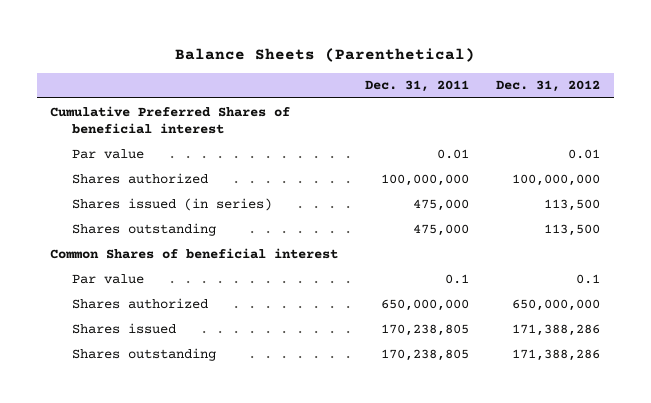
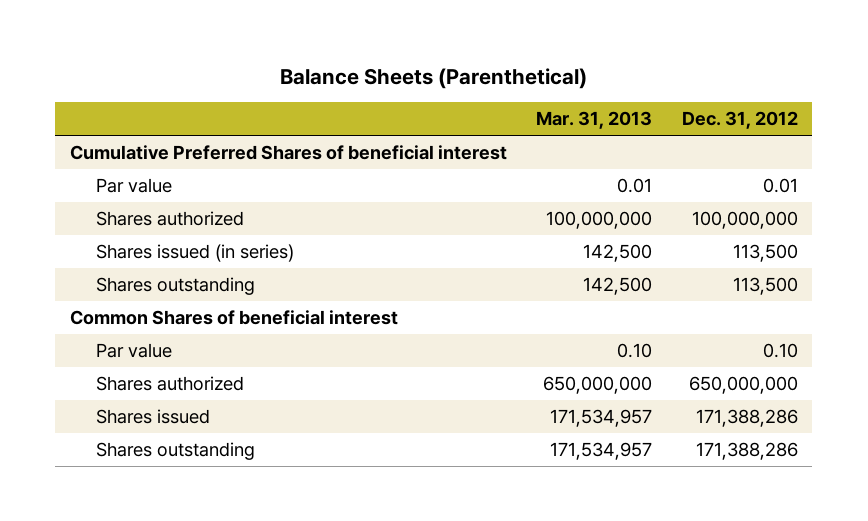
- | Dec. 31, 2011 | Dec. 31, 2012
+ | Mar. 31, 2013 | Dec. 31, 2012
- Par value | 0.1 | 0.1
+ Par value | 0.10 | 0.10

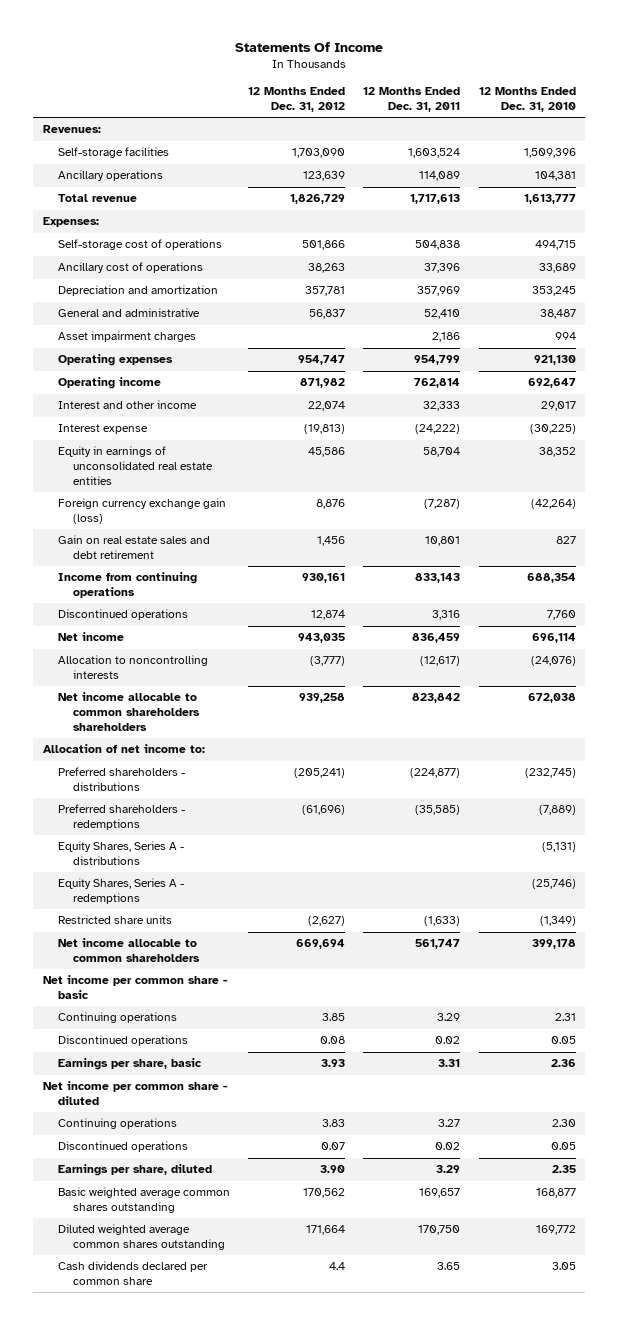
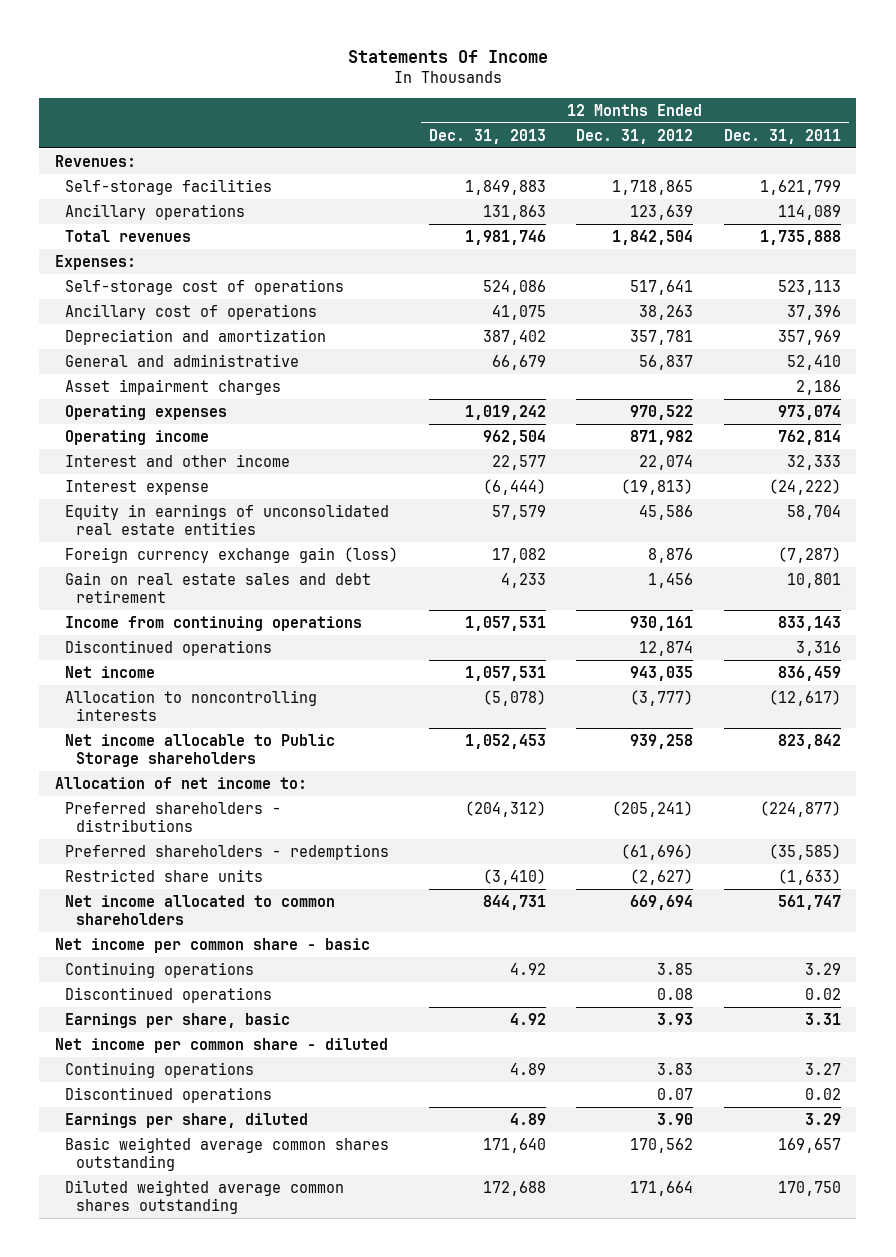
- | 12 Months Ended Dec. 31, 2012 | 12 Months Ended Dec. 31, 2011 | 12 Months Ended Dec. 31, 2010
+ | 12 Months Ended Dec. 31, 2013 | 12 Months Ended Dec. 31, 2012 | 12 Months Ended Dec. 31, 2011
- Self-storage facilities | 1,703,090 | 1,603,524 | 1,509,396
+ Self-storage facilities | 1,849,883 | 1,718,865 | 1,621,799
- Total revenue | 1,826,729 | 1,717,613 | 1,613,777
+ Total revenues | 1,981,746 | 1,842,504 | 1,735,888
- Self-storage cost of operations | 501,866 | 504,838 | 494,715
+ Self-storage cost of operations | 524,086 | 517,641 | 523,113
- Operating expenses | 954,747 | 954,799 | 921,130
+ Operating expenses | 1,019,242 | 970,522 | 973,074
- Net income allocable to common shareholders shareholders | 939,258 | 823,842 | 672,038
+ Net income allocable to Public Storage shareholders | 1,052,453 | 939,258 | 823,842
- Equity Shares, Series A - distributions | | | (5,131)
- Equity Shares, Series A - redemptions | | | (25,746)
- Net income allocable to common shareholders | 669,694 | 561,747 | 399,178
+ Net income allocated to common shareholders | 844,731 | 669,694 | 561,747
- Cash dividends declared per common share | 4.4 | 3.65 | 3.05

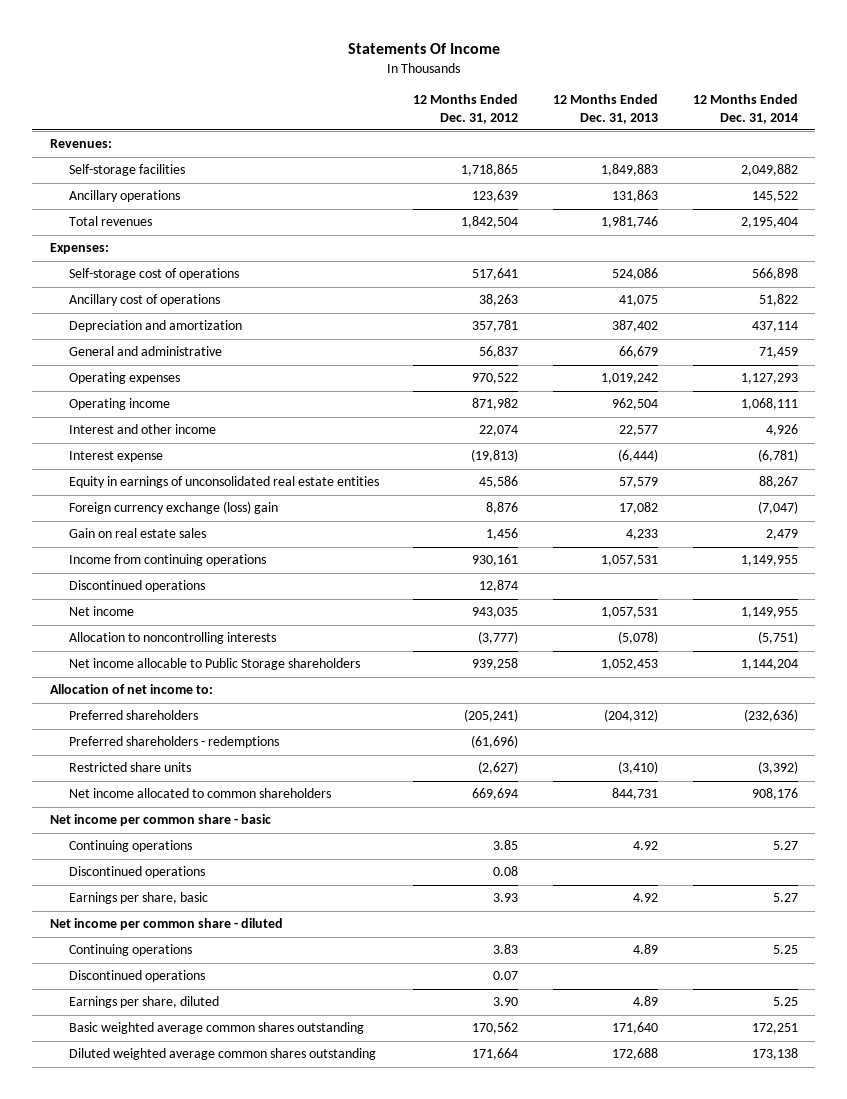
- | 12 Months Ended Dec. 31, 2013 | 12 Months Ended Dec. 31, 2012 | 12 Months Ended Dec. 31, 2011
+ | 12 Months Ended Dec. 31, 2012 | 12 Months Ended Dec. 31, 2013 | 12 Months Ended Dec. 31, 2014
- Asset impairment charges | | | 2,186
- Foreign currency exchange gain (loss) | 17,082 | 8,876 | (7,287)
- Gain on real estate sales and debt retirement | 4,233 | 1,456 | 10,801
+ Foreign currency exchange (loss) gain | 8,876 | 17,082 | (7,047)
+ Gain on real estate sales | 1,456 | 4,233 | 2,479
- Preferred shareholders - distributions | (204,312) | (205,241) | (224,877)
+ Preferred shareholders | (205,241) | (204,312) | (232,636)

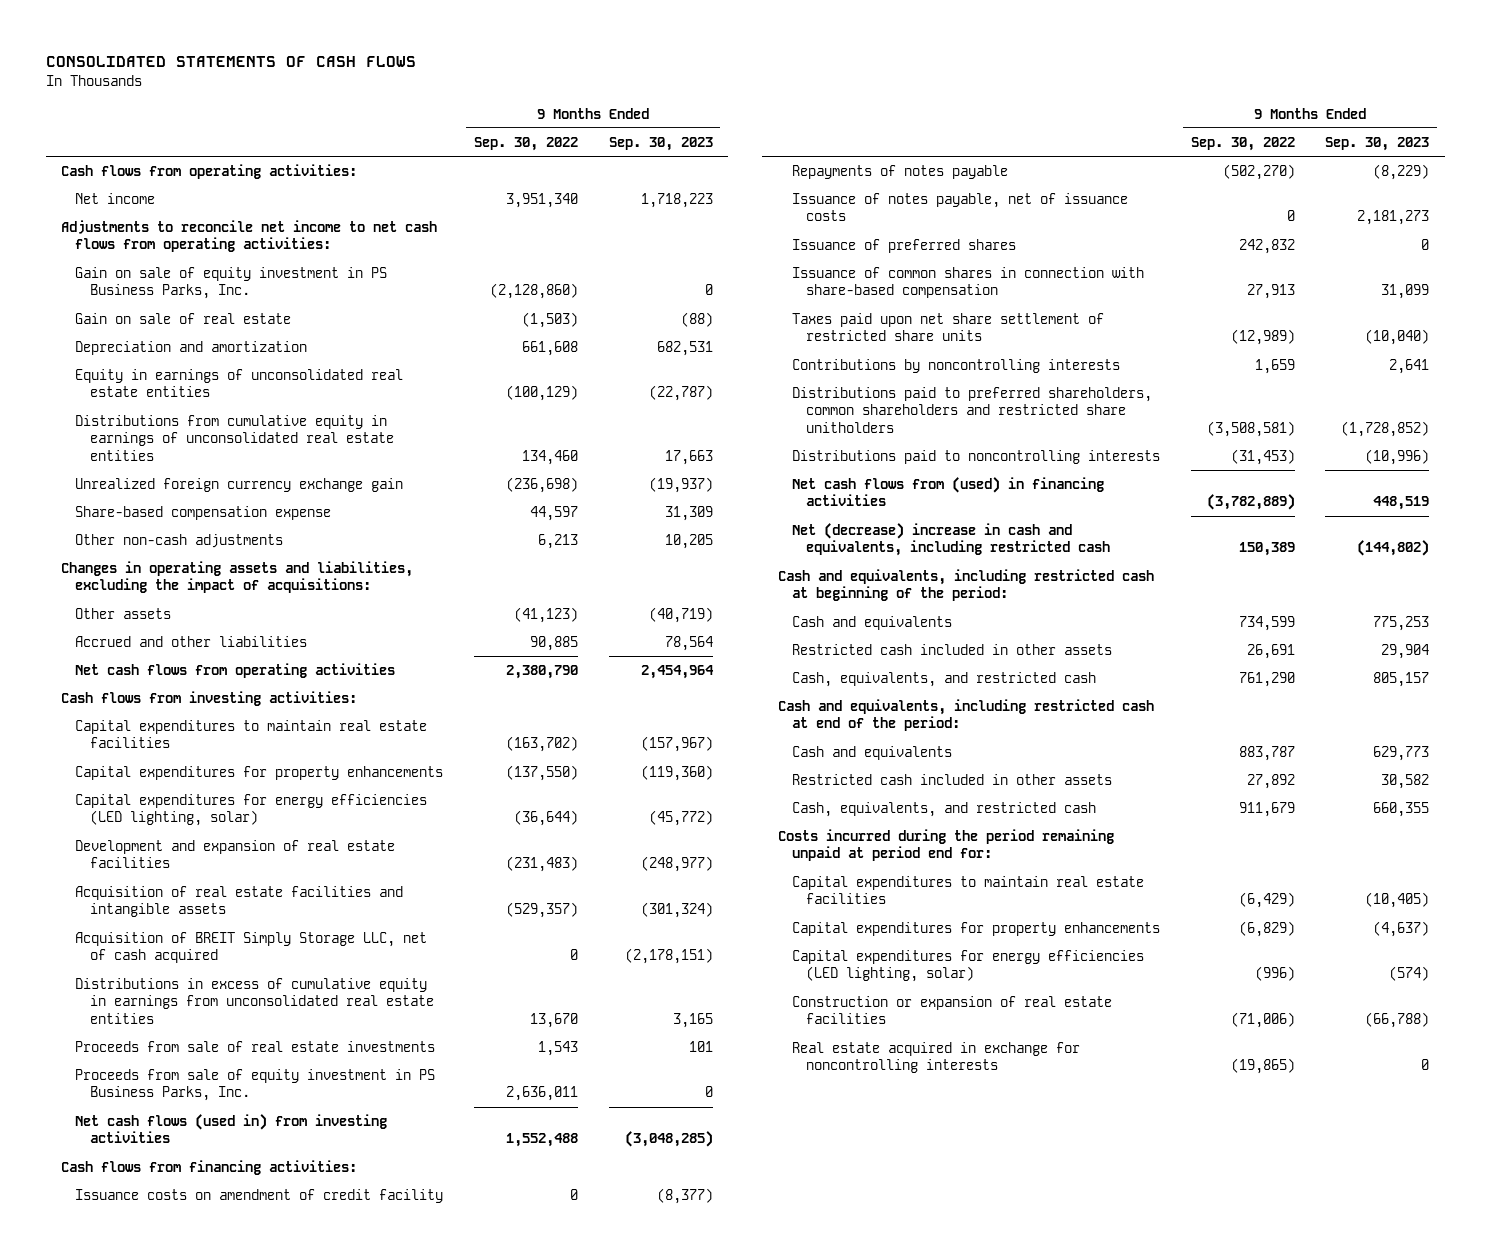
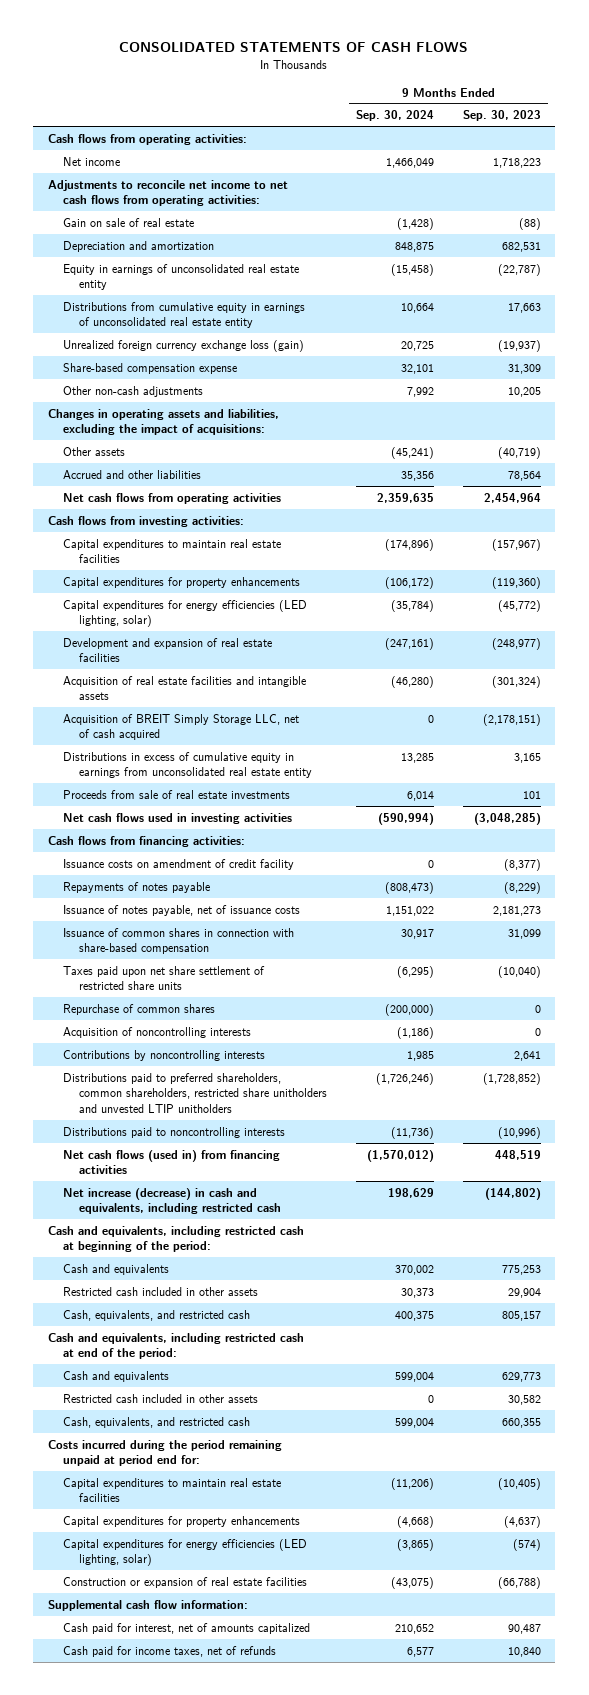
- | 9 Months Ended Sep. 30, 2022 | 9 Months Ended Sep. 30, 2023
+ | 9 Months Ended Sep. 30, 2024 | 9 Months Ended Sep. 30, 2023
- Gain on sale of equity investment in PS Business Parks, Inc. | (2,128,860) | 0
- Equity in earnings of unconsolidated real estate entities | (100,129) | (22,787)
- Distributions from cumulative equity in earnings of unconsolidated real estate entities | 134,460 | 17,663
- Unrealized foreign currency exchange gain | (236,698) | (19,937)
+ Equity in earnings of unconsolidated real estate entity | (15,458) | (22,787)
+ Distributions from cumulative equity in earnings of unconsolidated real estate entity | 10,664 | 17,663
+ Unrealized foreign currency exchange loss (gain) | 20,725 | (19,937)
- Distributions in excess of cumulative equity in earnings from unconsolidated real estate entities | 13,670 | 3,165
+ Distributions in excess of cumulative equity in earnings from unconsolidated real estate entity | 13,285 | 3,165
- Proceeds from sale of equity investment in PS Business Parks, Inc. | 2,636,011 | 0
- Net cash flows (used in) from investing activities | 1,552,488 | (3,048,285)
+ Net cash flows used in investing activities | (590,994) | (3,048,285)
- Issuance of preferred shares | 242,832 | 0
+ Repurchase of common shares | (200,000) | 0
+ Acquisition of noncontrolling interests | (1,186) | 0
- Distributions paid to preferred shareholders, common shareholders and restricted share unitholders | (3,508,581) | (1,728,852)
+ Distributions paid to preferred shareholders, common shareholders, restricted share unitholders and unvested LTIP unitholders | (1,726,246) | (1,728,852)
- Net cash flows from (used) in financing activities | (3,782,889) | 448,519
- Net (decrease) increase in cash and equivalents, including restricted cash | 150,389 | (144,802)
+ Net cash flows (used in) from financing activities | (1,570,012) | 448,519
+ Net increase (decrease) in cash and equivalents, including restricted cash | 198,629 | (144,802)
- Real estate acquired in exchange for noncontrolling interests | (19,865) | 0
+ Supplemental cash flow information:
+ Cash paid for interest, net of amounts capitalized | 210,652 | 90,487
+ Cash paid for income taxes, net of refunds | 6,577 | 10,840

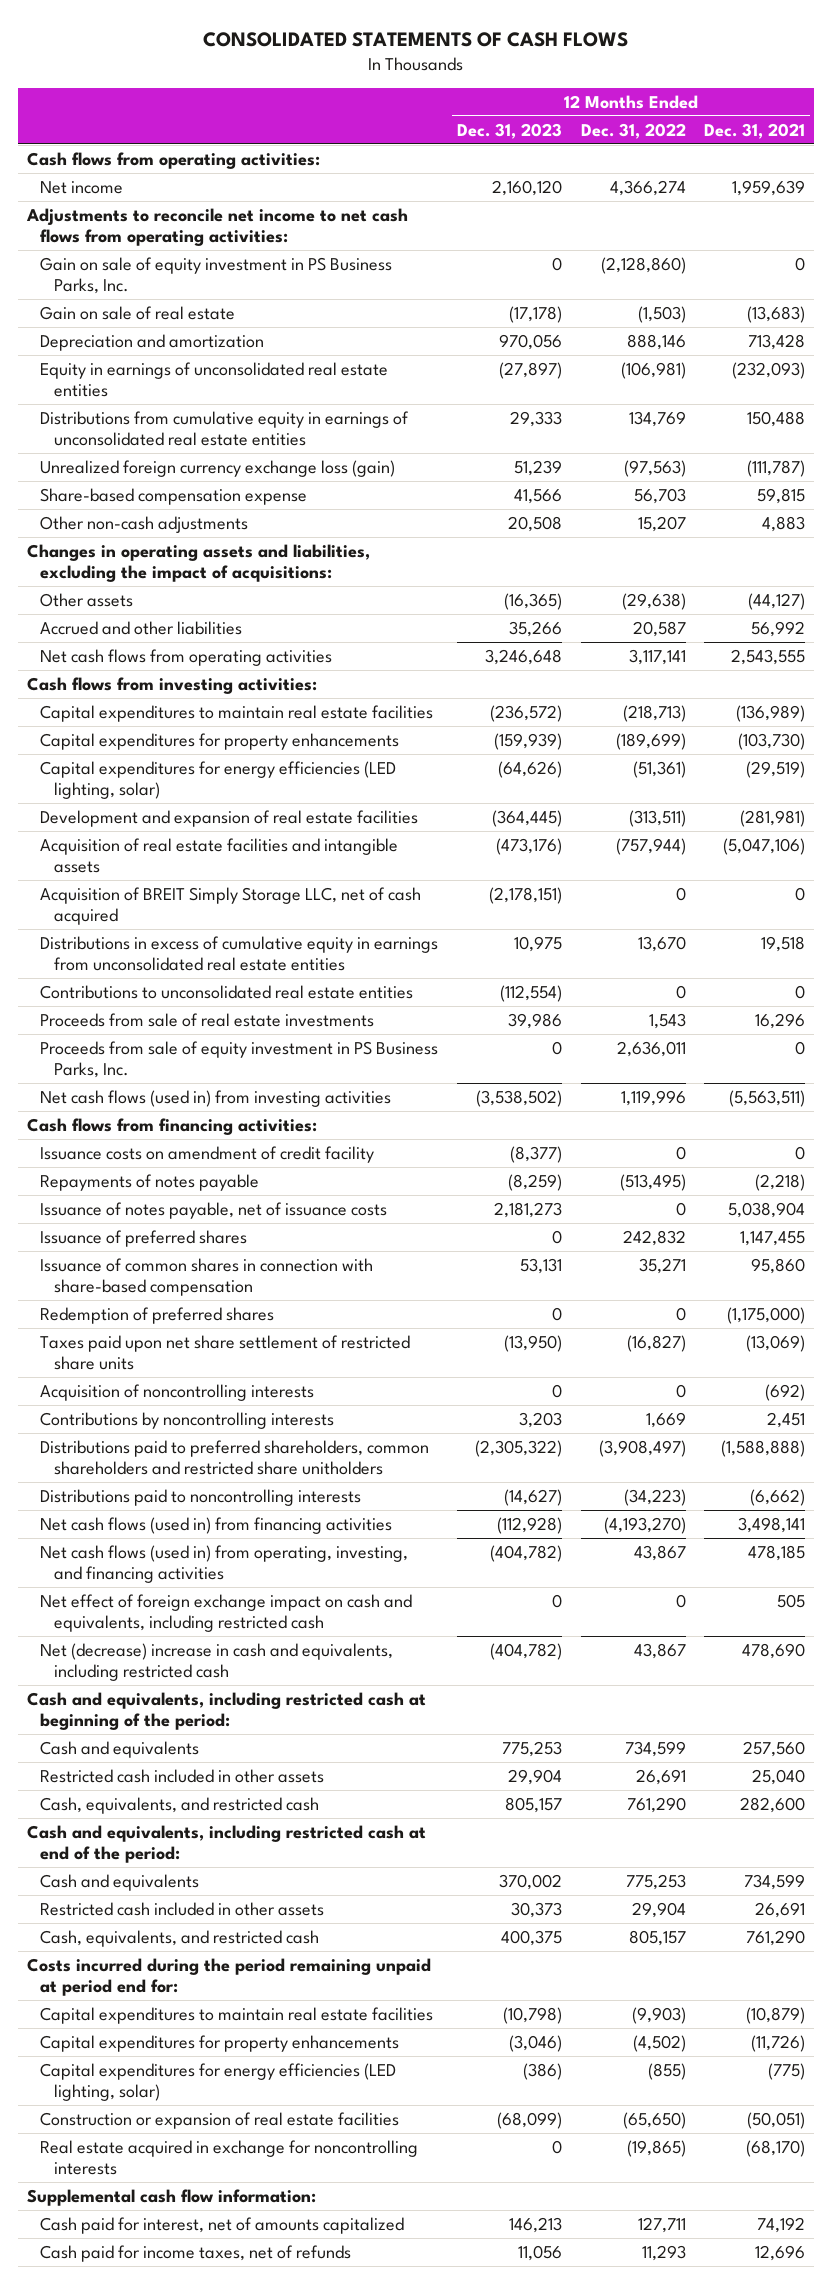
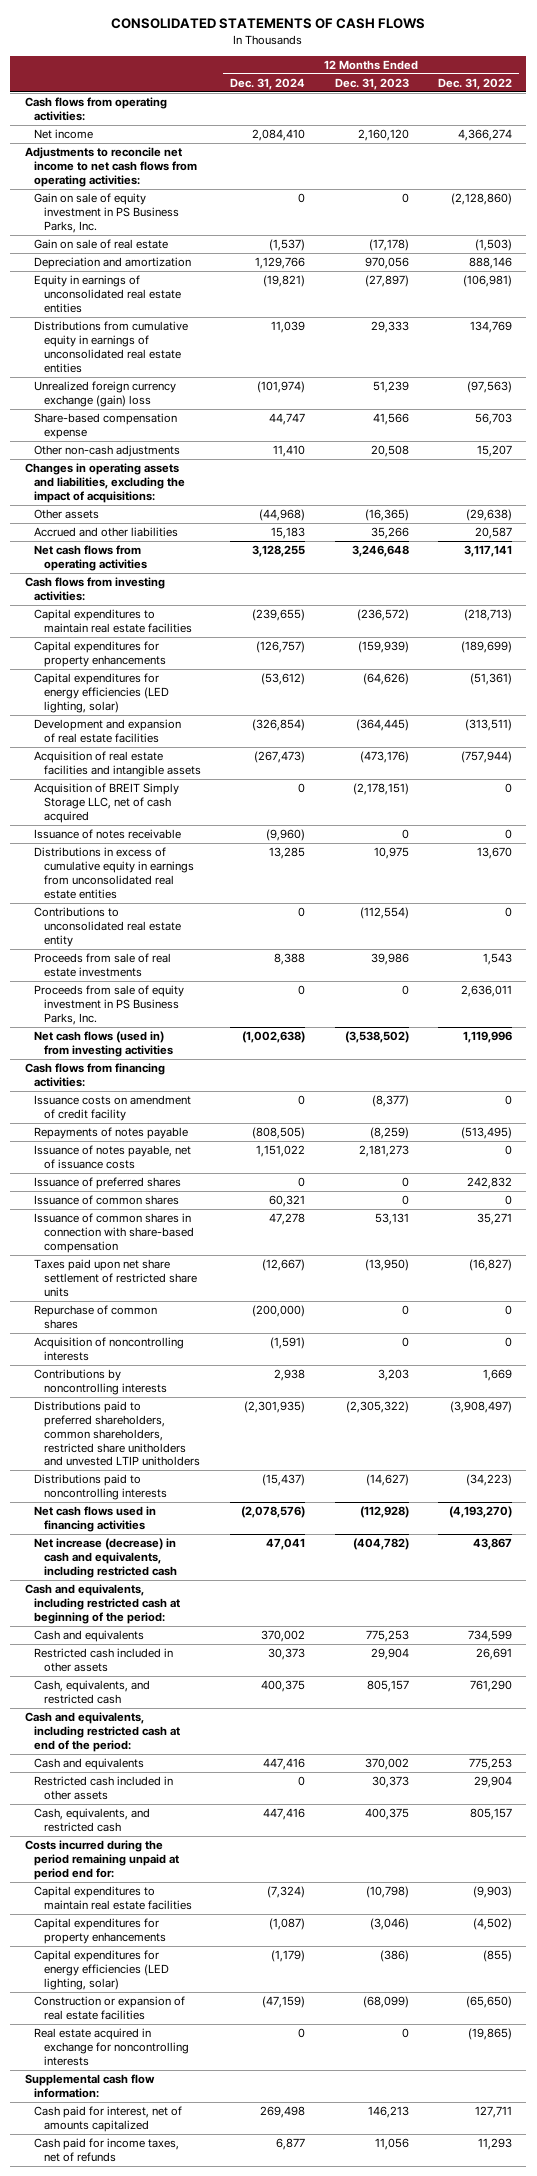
- | 12 Months Ended Dec. 31, 2023 | 12 Months Ended Dec. 31, 2022 | 12 Months Ended Dec. 31, 2021
+ | 12 Months Ended Dec. 31, 2024 | 12 Months Ended Dec. 31, 2023 | 12 Months Ended Dec. 31, 2022
- Unrealized foreign currency exchange loss (gain) | 51,239 | (97,563) | (111,787)
+ Unrealized foreign currency exchange (gain) loss | (101,974) | 51,239 | (97,563)
+ Issuance of notes receivable | (9,960) | 0 | 0
- Contributions to unconsolidated real estate entities | (112,554) | 0 | 0
+ Contributions to unconsolidated real estate entity | 0 | (112,554) | 0
+ Issuance of common shares | 60,321 | 0 | 0
- Redemption of preferred shares | 0 | 0 | (1,175,000)
+ Repurchase of common shares | (200,000) | 0 | 0
- Distributions paid to preferred shareholders, common shareholders and restricted share unitholders | (2,305,322) | (3,908,497) | (1,588,888)
+ Distributions paid to preferred shareholders, common shareholders, restricted share unitholders and unvested LTIP unitholders | (2,301,935) | (2,305,322) | (3,908,497)
- Net cash flows (used in) from financing activities | (112,928) | (4,193,270) | 3,498,141
- Net cash flows (used in) from operating, investing, and financing activities | (404,782) | 43,867 | 478,185
- Net effect of foreign exchange impact on cash and equivalents, including restricted cash | 0 | 0 | 505
- Net (decrease) increase in cash and equivalents, including restricted cash | (404,782) | 43,867 | 478,690
+ Net cash flows used in financing activities | (2,078,576) | (112,928) | (4,193,270)
+ Net increase (decrease) in cash and equivalents, including restricted cash | 47,041 | (404,782) | 43,867

